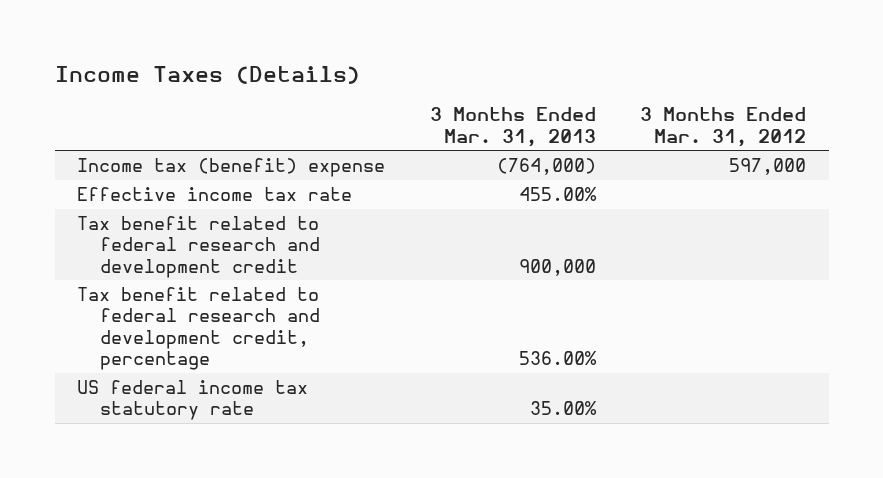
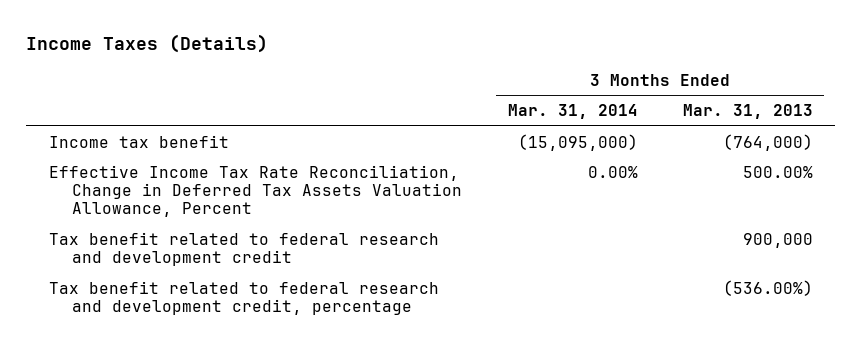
- | 3 Months Ended Mar. 31, 2013 | 3 Months Ended Mar. 31, 2012
+ | 3 Months Ended Mar. 31, 2014 | 3 Months Ended Mar. 31, 2013
- Income tax (benefit) expense | (764,000) | 597,000
- Effective income tax rate | 455.00% |
+ Income tax benefit | (15,095,000) | (764,000)
+ Effective Income Tax Rate Reconciliation, Change in Deferred Tax Assets Valuation Allowance, Percent | 0.00% | 500.00%
- Tax benefit related to federal research and development credit, percentage | 536.00% |
- US federal income tax statutory rate | 35.00% |
+ Tax benefit related to federal research and development credit, percentage | | (536.00%)

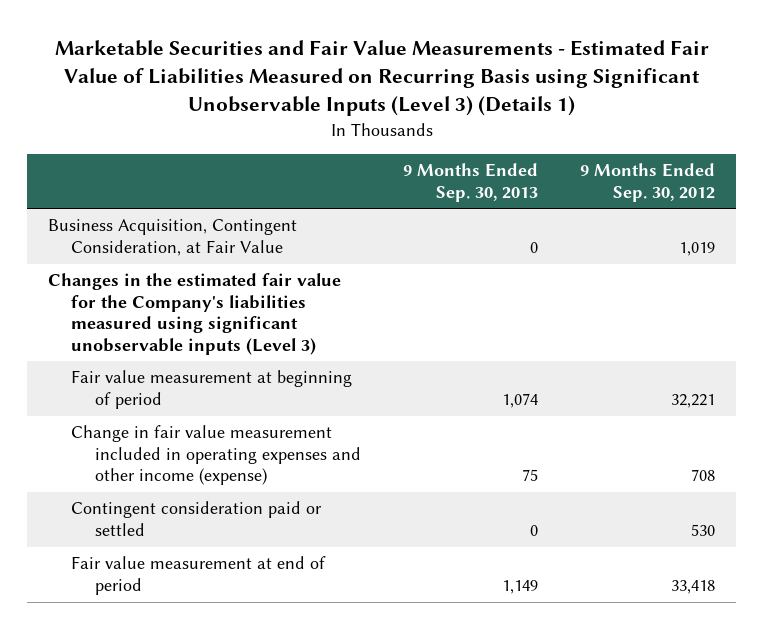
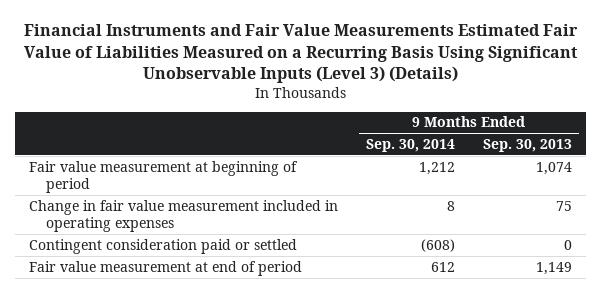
- Marketable Securities and Fair Value Measurements - Estimated Fair Value of Liabilities Measured on Recurring Basis using Significant Unobservable Inputs (Level 3) (Details 1)
+ Financial Instruments and Fair Value Measurements Estimated Fair Value of Liabilities Measured on a Recurring Basis Using Significant Unobservable Inputs (Level 3) (Details)
- | 9 Months Ended Sep. 30, 2013 | 9 Months Ended Sep. 30, 2012
+ | 9 Months Ended Sep. 30, 2014 | 9 Months Ended Sep. 30, 2013
- Business Acquisition, Contingent Consideration, at Fair Value | 0 | 1,019
- Changes in the estimated fair value for the Company's liabilities measured using significant unobservable inputs (Level 3)
- Change in fair value measurement included in operating expenses and other income (expense) | 75 | 708
+ Change in fair value measurement included in operating expenses | 8 | 75

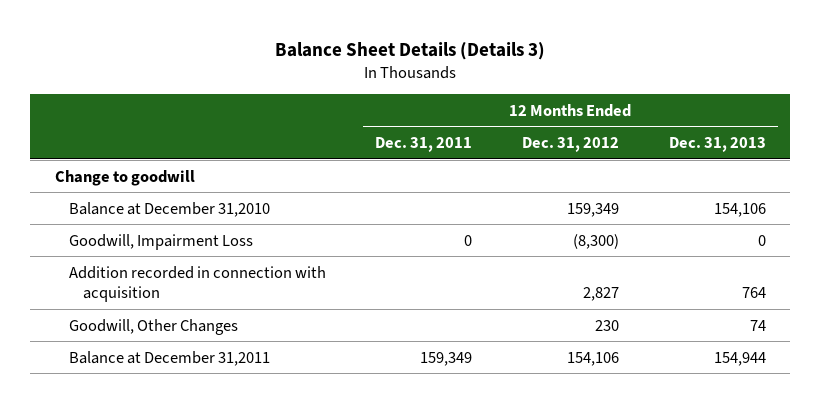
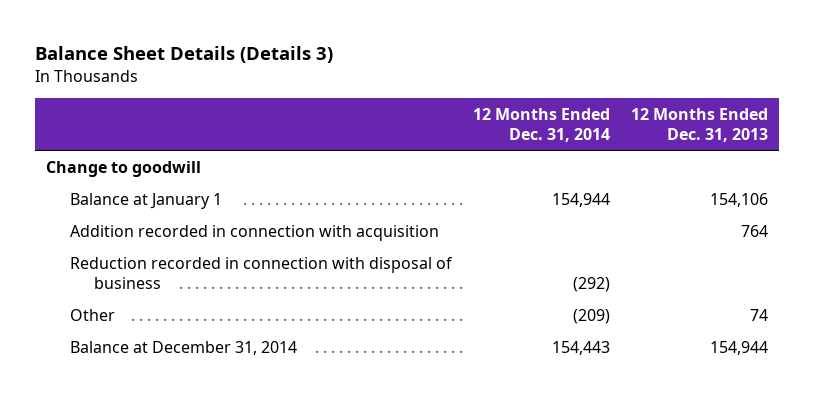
- | 12 Months Ended Dec. 31, 2011 | 12 Months Ended Dec. 31, 2012 | 12 Months Ended Dec. 31, 2013
+ | 12 Months Ended Dec. 31, 2014 | 12 Months Ended Dec. 31, 2013
- Balance at December 31,2010 | | 159,349 | 154,106
- Goodwill, Impairment Loss | 0 | (8,300) | 0
+ Balance at January 1 | 154,944 | 154,106
- Goodwill, Other Changes | | 230 | 74
- Balance at December 31,2011 | 159,349 | 154,106 | 154,944
+ Reduction recorded in connection with disposal of business | (292) |
+ Other | (209) | 74
+ Balance at December 31, 2014 | 154,443 | 154,944

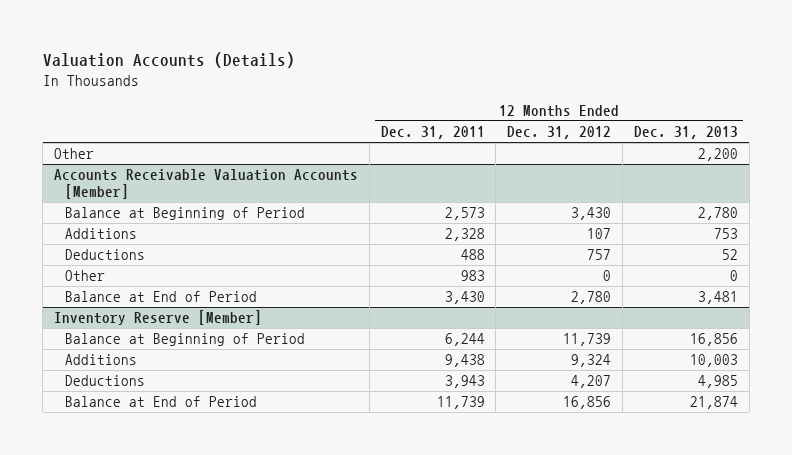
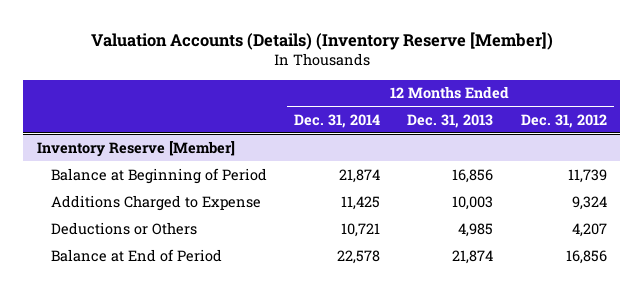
- Valuation Accounts (Details)
+ Valuation Accounts (Details) (Inventory Reserve [Member])
- | 12 Months Ended Dec. 31, 2011 | 12 Months Ended Dec. 31, 2012 | 12 Months Ended Dec. 31, 2013
+ | 12 Months Ended Dec. 31, 2014 | 12 Months Ended Dec. 31, 2013 | 12 Months Ended Dec. 31, 2012
- Other | | | 2,200
- Accounts Receivable Valuation Accounts [Member]
- Balance at Beginning of Period | 2,573 | 3,430 | 2,780
- Additions | 2,328 | 107 | 753
- Deductions | 488 | 757 | 52
- Other | 983 | 0 | 0
- Balance at End of Period | 3,430 | 2,780 | 3,481
@ Inventory Reserve [Member]
- Additions | 9,438 | 9,324 | 10,003
- Deductions | 3,943 | 4,207 | 4,985
+ Additions Charged to Expense | 11,425 | 10,003 | 9,324
+ Deductions or Others | 10,721 | 4,985 | 4,207

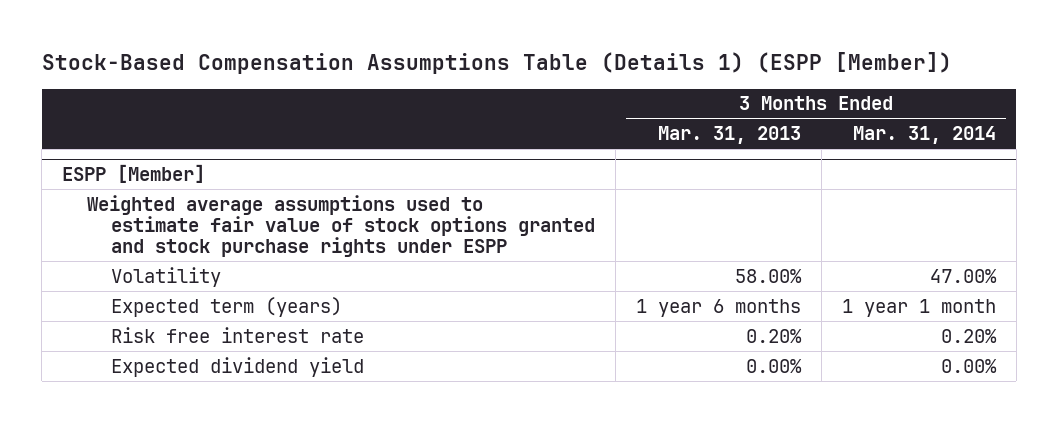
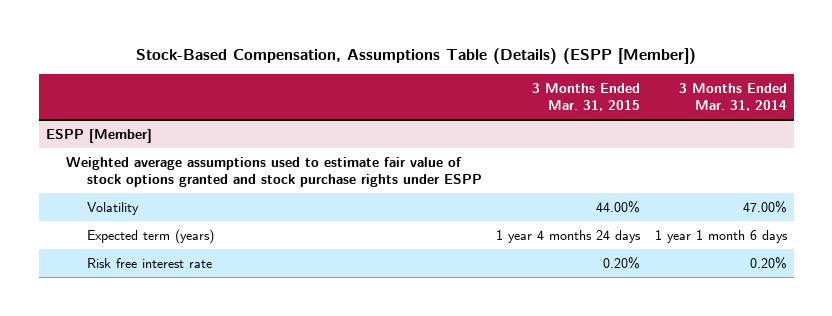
- Stock-Based Compensation Assumptions Table (Details 1) (ESPP [Member])
+ Stock-Based Compensation, Assumptions Table (Details) (ESPP [Member])
- | 3 Months Ended Mar. 31, 2013 | 3 Months Ended Mar. 31, 2014
+ | 3 Months Ended Mar. 31, 2015 | 3 Months Ended Mar. 31, 2014
@ ESPP [Member]
- Expected term (years) | 1 year 6 months | 1 year 1 month
+ Expected term (years) | 1 year 4 months 24 days | 1 year 1 month 6 days
- Expected dividend yield | 0.00% | 0.00%

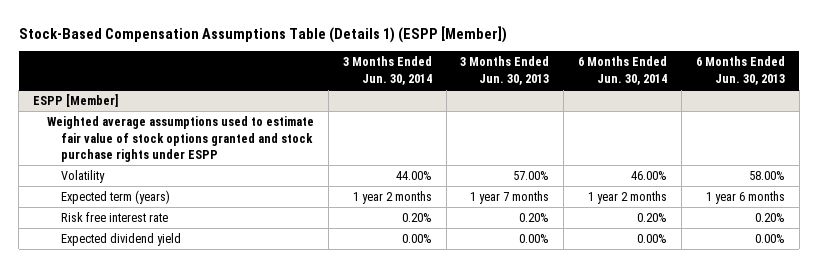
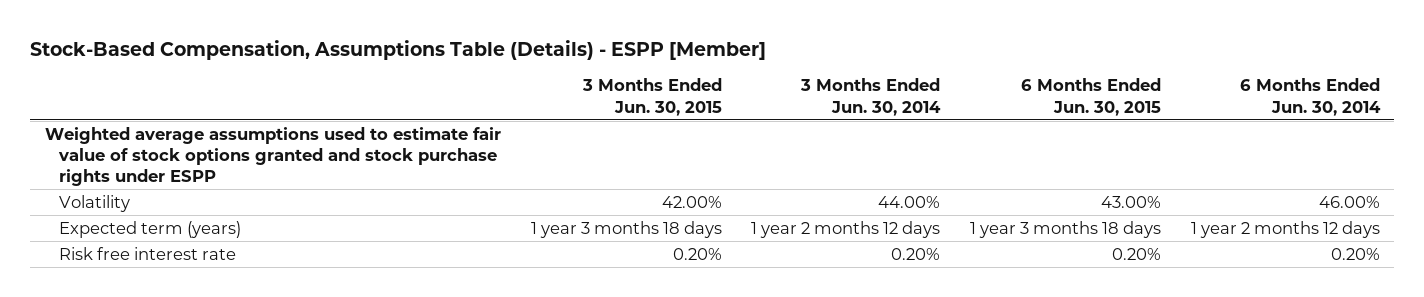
- Stock-Based Compensation Assumptions Table (Details 1) (ESPP [Member])
+ Stock-Based Compensation, Assumptions Table (Details) - ESPP [Member]
- | 3 Months Ended Jun. 30, 2014 | 3 Months Ended Jun. 30, 2013 | 6 Months Ended Jun. 30, 2014 | 6 Months Ended Jun. 30, 2013
+ | 3 Months Ended Jun. 30, 2015 | 3 Months Ended Jun. 30, 2014 | 6 Months Ended Jun. 30, 2015 | 6 Months Ended Jun. 30, 2014
- ESPP [Member]
- Expected term (years) | 1 year 2 months | 1 year 7 months | 1 year 2 months | 1 year 6 months
+ Expected term (years) | 1 year 3 months 18 days | 1 year 2 months 12 days | 1 year 3 months 18 days | 1 year 2 months 12 days
- Expected dividend yield | 0.00% | 0.00% | 0.00% | 0.00%

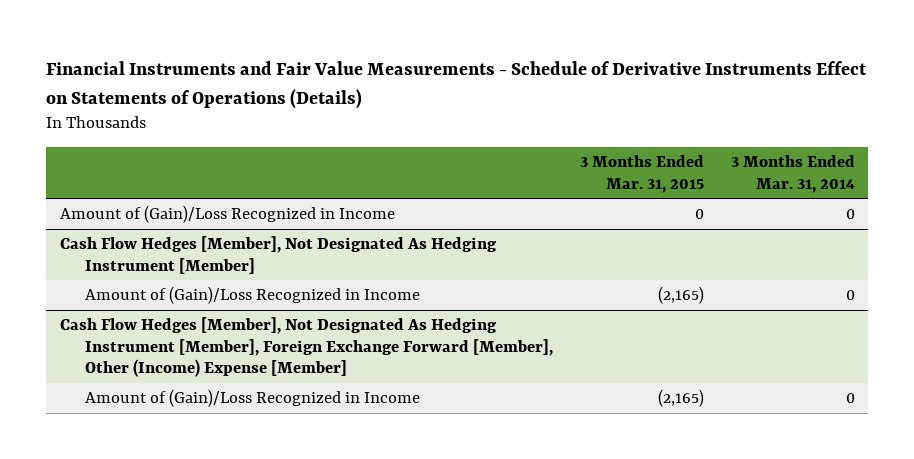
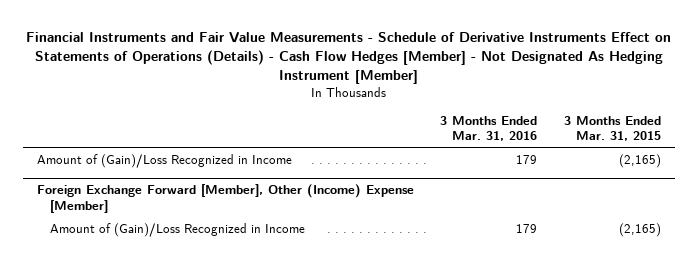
- Financial Instruments and Fair Value Measurements - Schedule of Derivative Instruments Effect on Statements of Operations (Details)
+ Financial Instruments and Fair Value Measurements - Schedule of Derivative Instruments Effect on Statements of Operations (Details) - Cash Flow Hedges [Member] - Not Designated As Hedging Instrument [Member]
- | 3 Months Ended Mar. 31, 2015 | 3 Months Ended Mar. 31, 2014
+ | 3 Months Ended Mar. 31, 2016 | 3 Months Ended Mar. 31, 2015
- Amount of (Gain)/Loss Recognized in Income | 0 | 0
- Cash Flow Hedges [Member], Not Designated As Hedging Instrument [Member]
- Cash Flow Hedges [Member], Not Designated As Hedging Instrument [Member], Foreign Exchange Forward [Member], Other (Income) Expense [Member]
+ Foreign Exchange Forward [Member], Other (Income) Expense [Member]

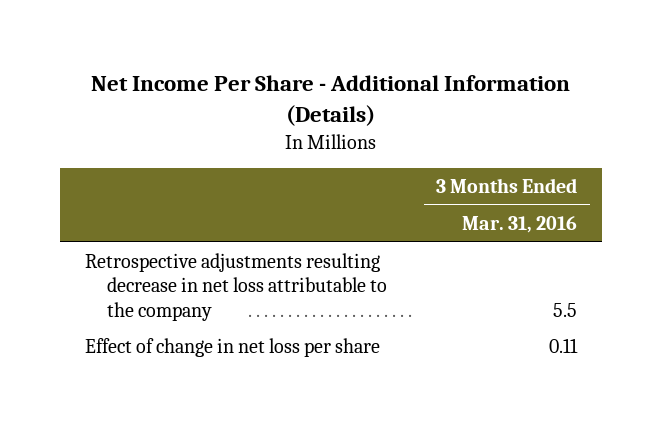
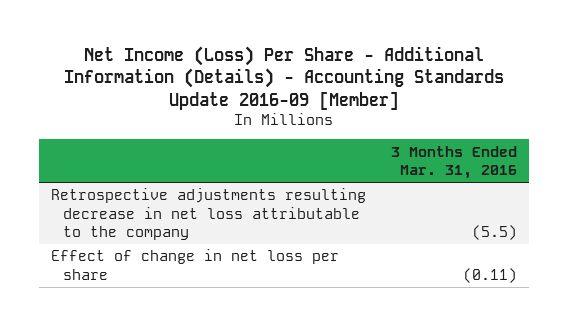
- Net Income Per Share - Additional Information (Details)
+ Net Income (Loss) Per Share - Additional Information (Details) - Accounting Standards Update 2016-09 [Member]
- Retrospective adjustments resulting decrease in net loss attributable to the company | 5.5
- Effect of change in net loss per share | 0.11
+ Retrospective adjustments resulting decrease in net loss attributable to the company | (5.5)
+ Effect of change in net loss per share | (0.11)

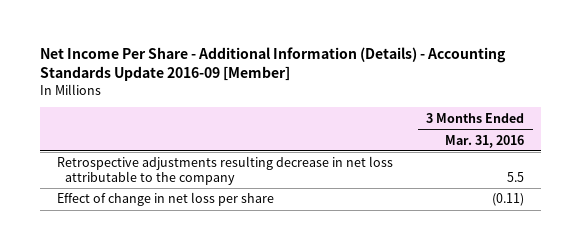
- Net Income (Loss) Per Share - Additional Information (Details) - Accounting Standards Update 2016-09 [Member]
+ Net Income Per Share - Additional Information (Details) - Accounting Standards Update 2016-09 [Member]
- Retrospective adjustments resulting decrease in net loss attributable to the company | (5.5)
+ Retrospective adjustments resulting decrease in net loss attributable to the company | 5.5

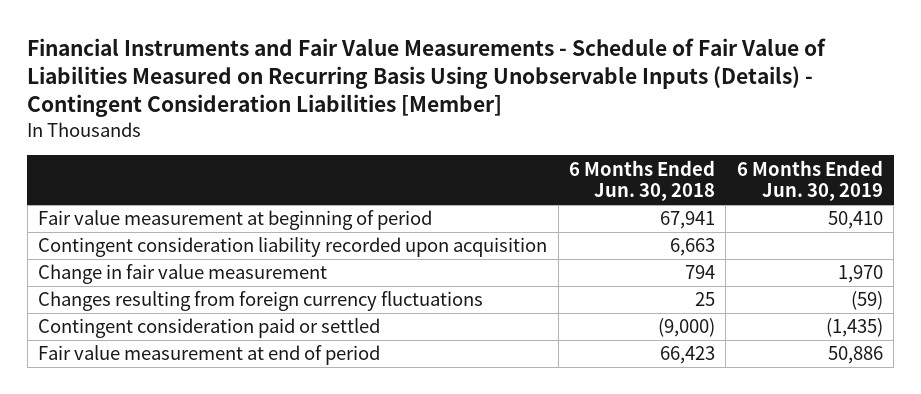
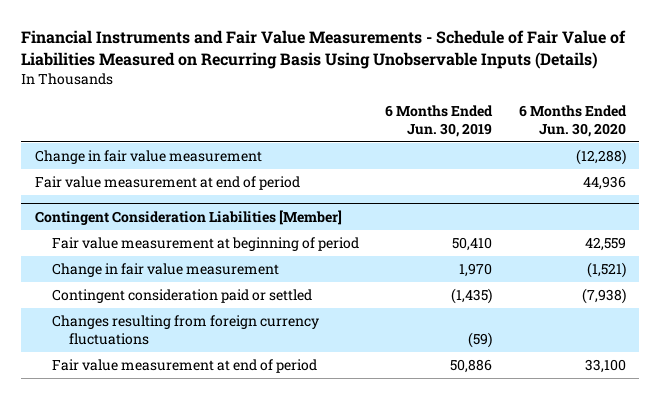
- Financial Instruments and Fair Value Measurements - Schedule of Fair Value of Liabilities Measured on Recurring Basis Using Unobservable Inputs (Details) - Contingent Consideration Liabilities [Member]
+ Financial Instruments and Fair Value Measurements - Schedule of Fair Value of Liabilities Measured on Recurring Basis Using Unobservable Inputs (Details)
- | 6 Months Ended Jun. 30, 2018 | 6 Months Ended Jun. 30, 2019
+ | 6 Months Ended Jun. 30, 2019 | 6 Months Ended Jun. 30, 2020
+ Change in fair value measurement | | (12,288)
+ Fair value measurement at end of period | | 44,936
+ Contingent Consideration Liabilities [Member]
- Contingent consideration liability recorded upon acquisition | 6,663 |
- Changes resulting from foreign currency fluctuations | 25 | (59)
+ Changes resulting from foreign currency fluctuations | (59) |

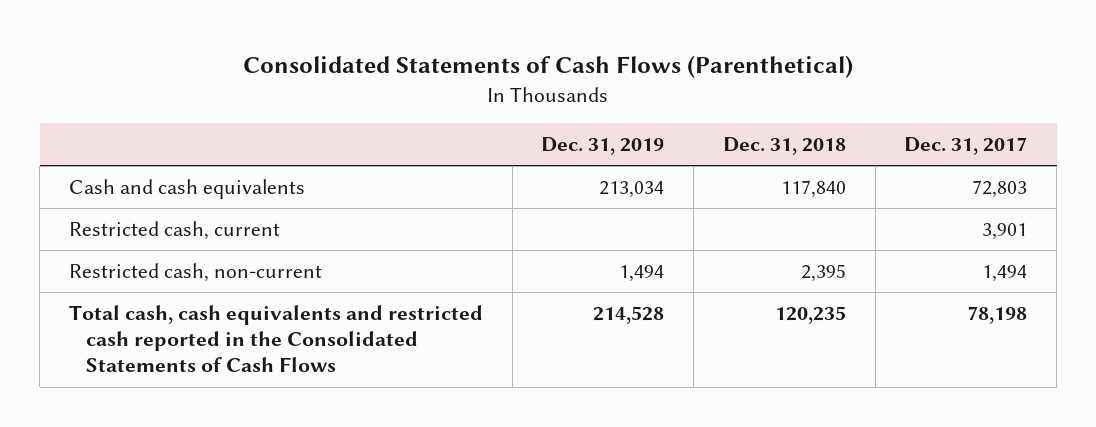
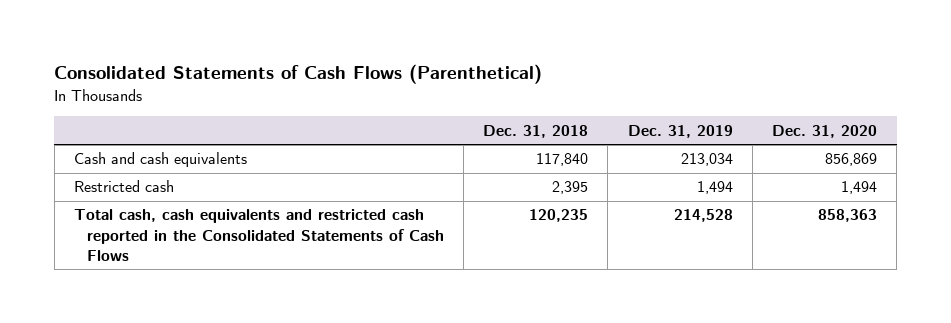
- | Dec. 31, 2019 | Dec. 31, 2018 | Dec. 31, 2017
+ | Dec. 31, 2018 | Dec. 31, 2019 | Dec. 31, 2020
- Restricted cash, current | | | 3,901
- Restricted cash, non-current | 1,494 | 2,395 | 1,494
+ Restricted cash | 2,395 | 1,494 | 1,494

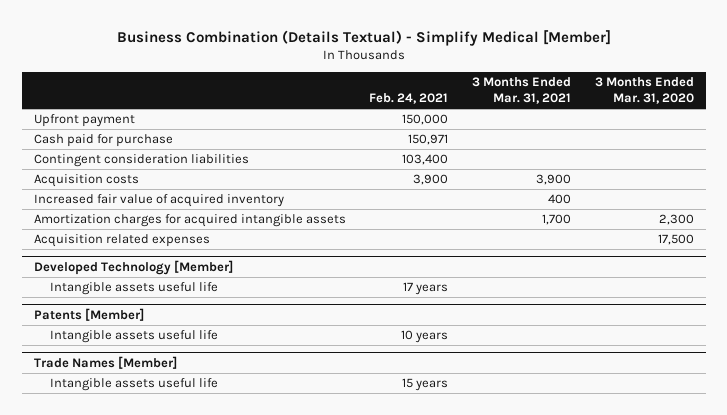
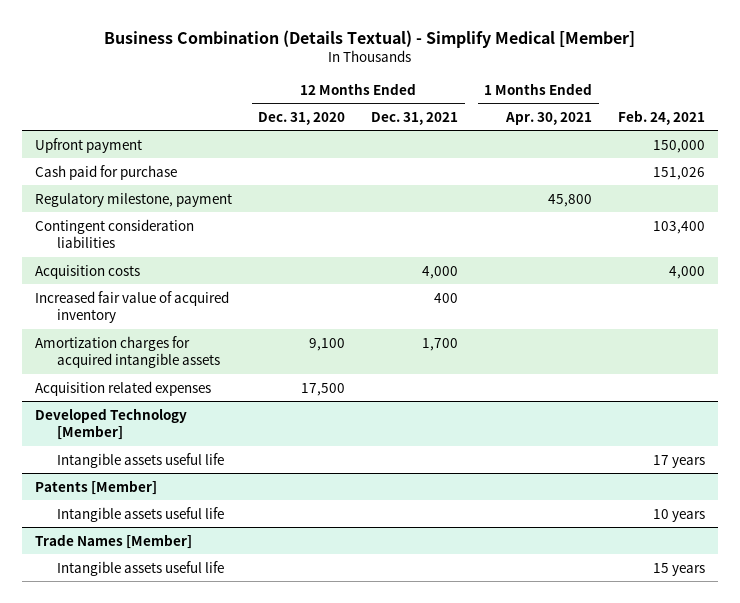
- | Feb. 24, 2021 | 3 Months Ended Mar. 31, 2021 | 3 Months Ended Mar. 31, 2020
+ | 12 Months Ended Dec. 31, 2020 | 12 Months Ended Dec. 31, 2021 | 1 Months Ended Apr. 30, 2021 | Feb. 24, 2021
- Cash paid for purchase | 150,971 | |
+ Cash paid for purchase | | | | 151,026
+ Regulatory milestone, payment | | | 45,800 |
- Acquisition costs | 3,900 | 3,900 |
+ Acquisition costs | | 4,000 | | 4,000

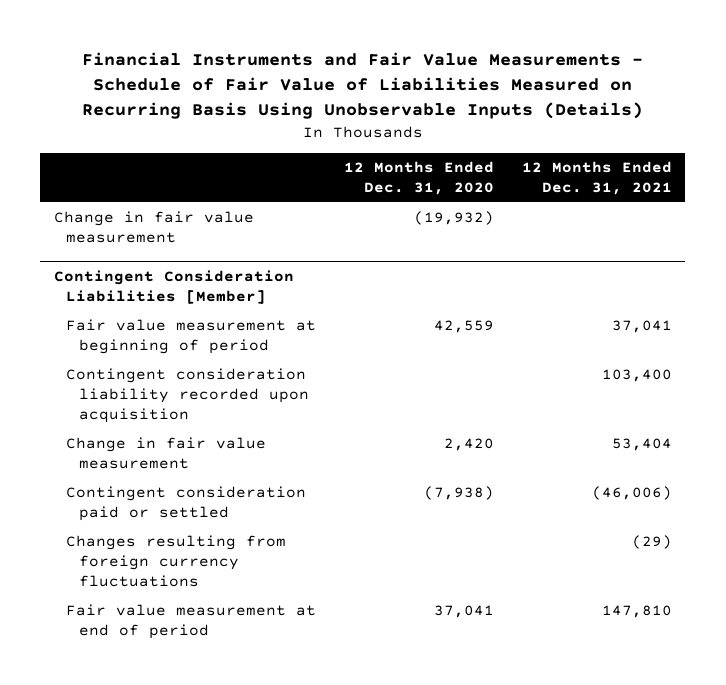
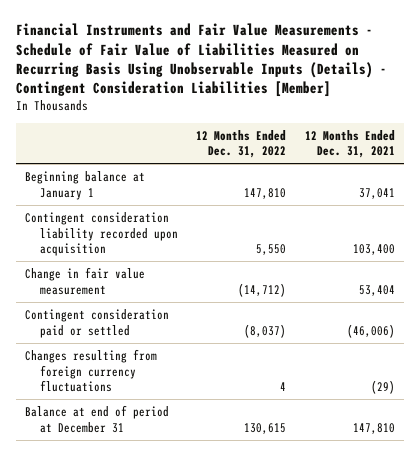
- Financial Instruments and Fair Value Measurements - Schedule of Fair Value of Liabilities Measured on Recurring Basis Using Unobservable Inputs (Details)
+ Financial Instruments and Fair Value Measurements - Schedule of Fair Value of Liabilities Measured on Recurring Basis Using Unobservable Inputs (Details) - Contingent Consideration Liabilities [Member]
- | 12 Months Ended Dec. 31, 2020 | 12 Months Ended Dec. 31, 2021
+ | 12 Months Ended Dec. 31, 2022 | 12 Months Ended Dec. 31, 2021
- Change in fair value measurement | (19,932) |
- Contingent Consideration Liabilities [Member]
- Fair value measurement at beginning of period | 42,559 | 37,041
+ Beginning balance at January 1 | 147,810 | 37,041
- Fair value measurement at end of period | 37,041 | 147,810
+ Balance at end of period at December 31 | 130,615 | 147,810

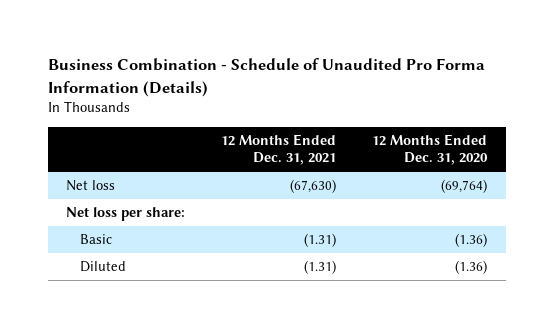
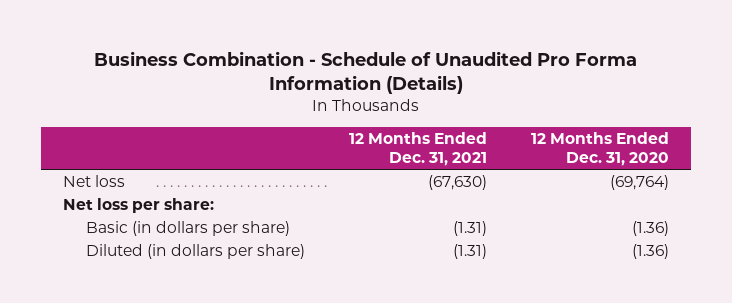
- Basic | (1.31) | (1.36)
- Diluted | (1.31) | (1.36)
+ Basic (in dollars per share) | (1.31) | (1.36)
+ Diluted (in dollars per share) | (1.31) | (1.36)

